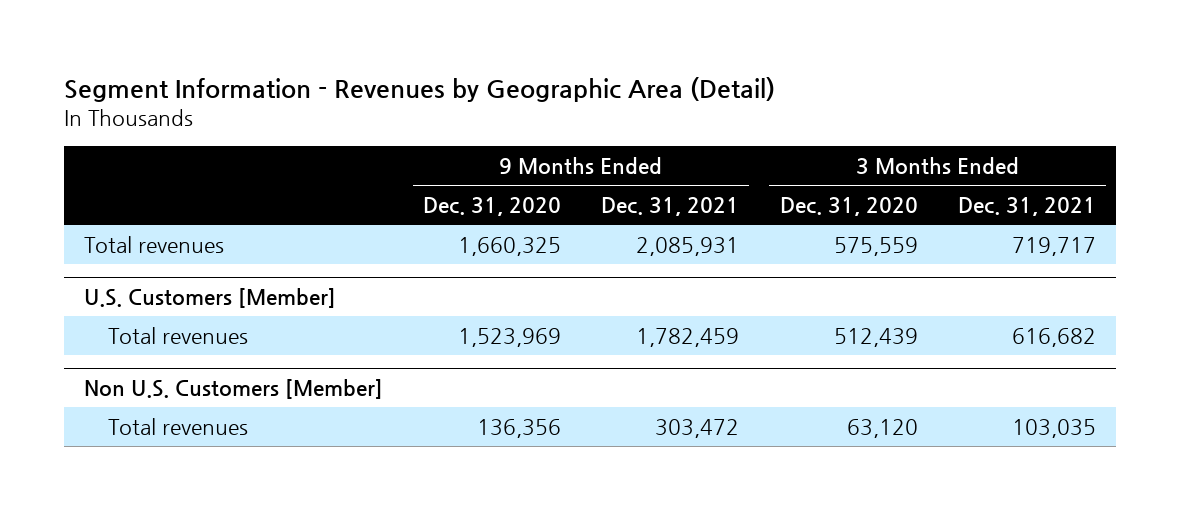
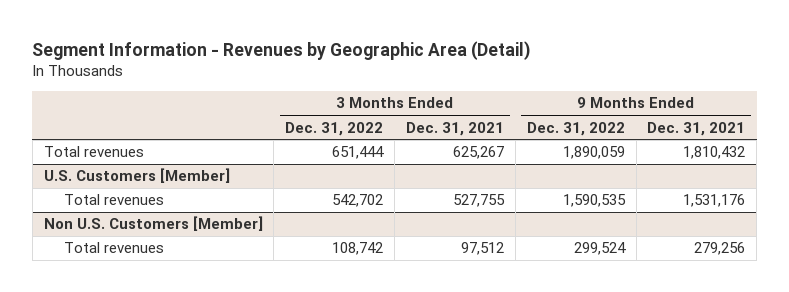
- | 9 Months Ended Dec. 31, 2020 | 9 Months Ended Dec. 31, 2021 | 3 Months Ended Dec. 31, 2020 | 3 Months Ended Dec. 31, 2021
+ | 3 Months Ended Dec. 31, 2022 | 3 Months Ended Dec. 31, 2021 | 9 Months Ended Dec. 31, 2022 | 9 Months Ended Dec. 31, 2021
- Total revenues | 1,660,325 | 2,085,931 | 575,559 | 719,717
+ Total revenues | 651,444 | 625,267 | 1,890,059 | 1,810,432
@ U.S. Customers [Member]
- Total revenues | 1,523,969 | 1,782,459 | 512,439 | 616,682
+ Total revenues | 542,702 | 527,755 | 1,590,535 | 1,531,176
@ Non U.S. Customers [Member]
- Total revenues | 136,356 | 303,472 | 63,120 | 103,035
+ Total revenues | 108,742 | 97,512 | 299,524 | 279,256

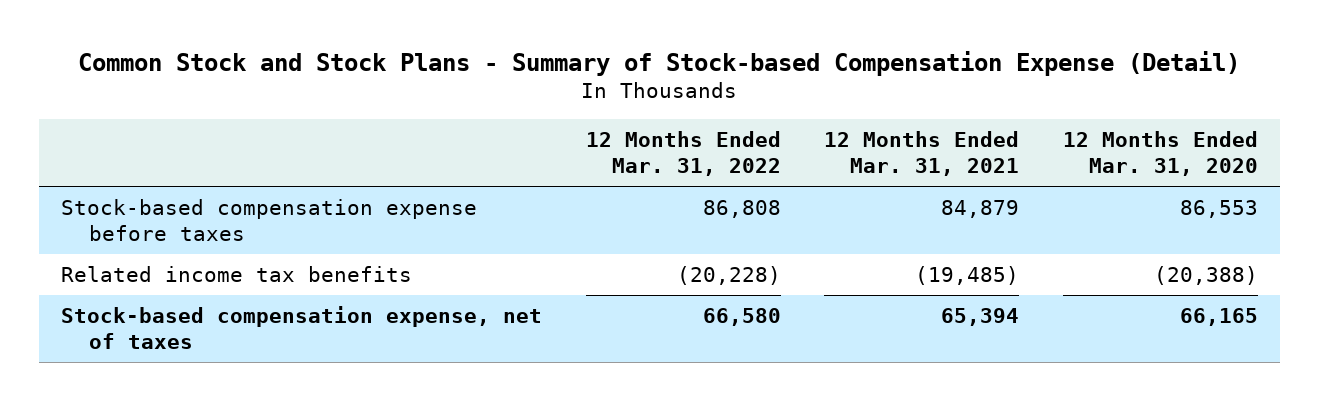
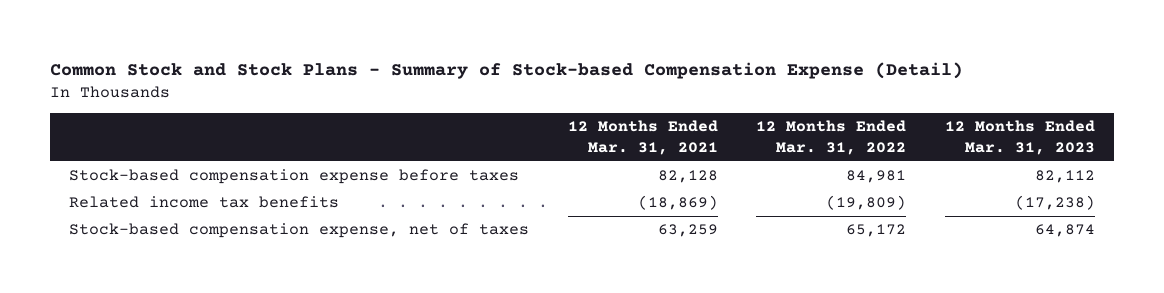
- | 12 Months Ended Mar. 31, 2022 | 12 Months Ended Mar. 31, 2021 | 12 Months Ended Mar. 31, 2020
+ | 12 Months Ended Mar. 31, 2021 | 12 Months Ended Mar. 31, 2022 | 12 Months Ended Mar. 31, 2023
- Stock-based compensation expense before taxes | 86,808 | 84,879 | 86,553
- Related income tax benefits | (20,228) | (19,485) | (20,388)
- Stock-based compensation expense, net of taxes | 66,580 | 65,394 | 66,165
+ Stock-based compensation expense before taxes | 82,128 | 84,981 | 82,112
+ Related income tax benefits | (18,869) | (19,809) | (17,238)
+ Stock-based compensation expense, net of taxes | 63,259 | 65,172 | 64,874

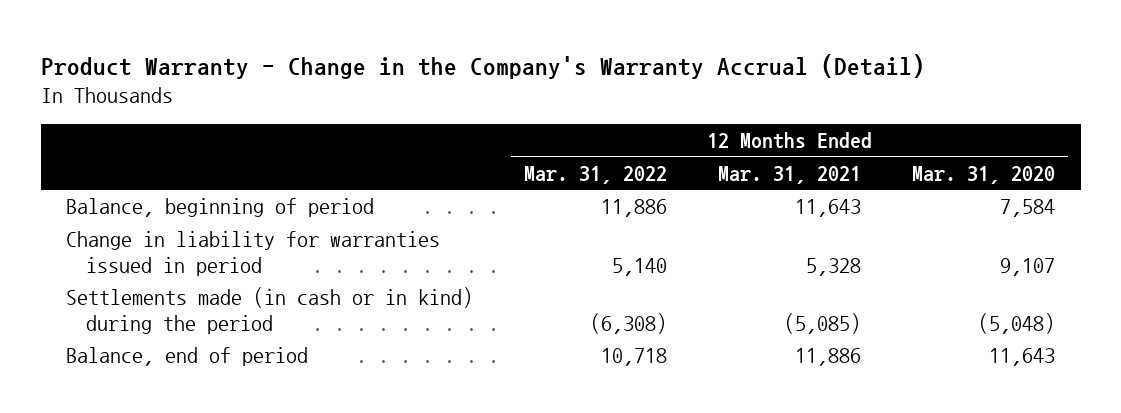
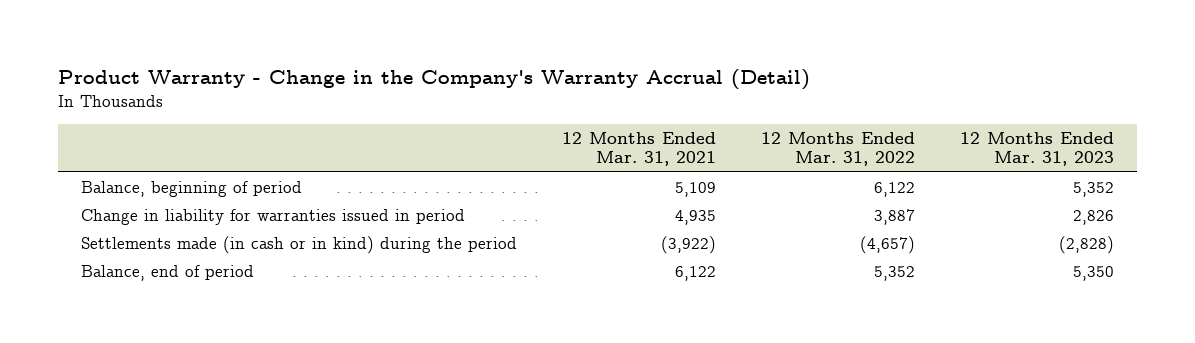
- | 12 Months Ended Mar. 31, 2022 | 12 Months Ended Mar. 31, 2021 | 12 Months Ended Mar. 31, 2020
+ | 12 Months Ended Mar. 31, 2021 | 12 Months Ended Mar. 31, 2022 | 12 Months Ended Mar. 31, 2023
- Balance, beginning of period | 11,886 | 11,643 | 7,584
- Change in liability for warranties issued in period | 5,140 | 5,328 | 9,107
- Settlements made (in cash or in kind) during the period | (6,308) | (5,085) | (5,048)
- Balance, end of period | 10,718 | 11,886 | 11,643
+ Balance, beginning of period | 5,109 | 6,122 | 5,352
+ Change in liability for warranties issued in period | 4,935 | 3,887 | 2,826
+ Settlements made (in cash or in kind) during the period | (3,922) | (4,657) | (2,828)
+ Balance, end of period | 6,122 | 5,352 | 5,350

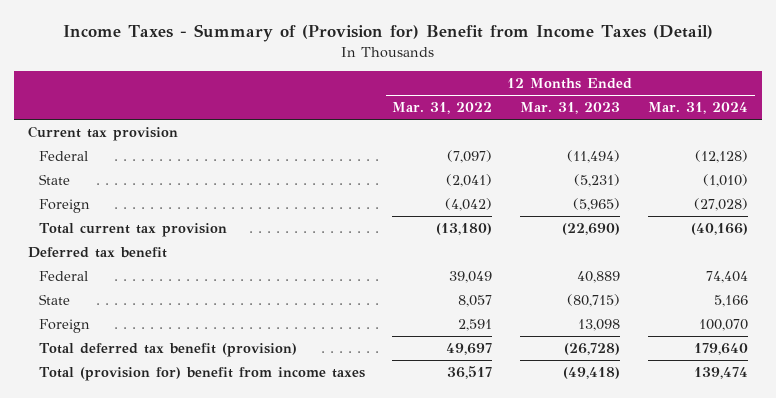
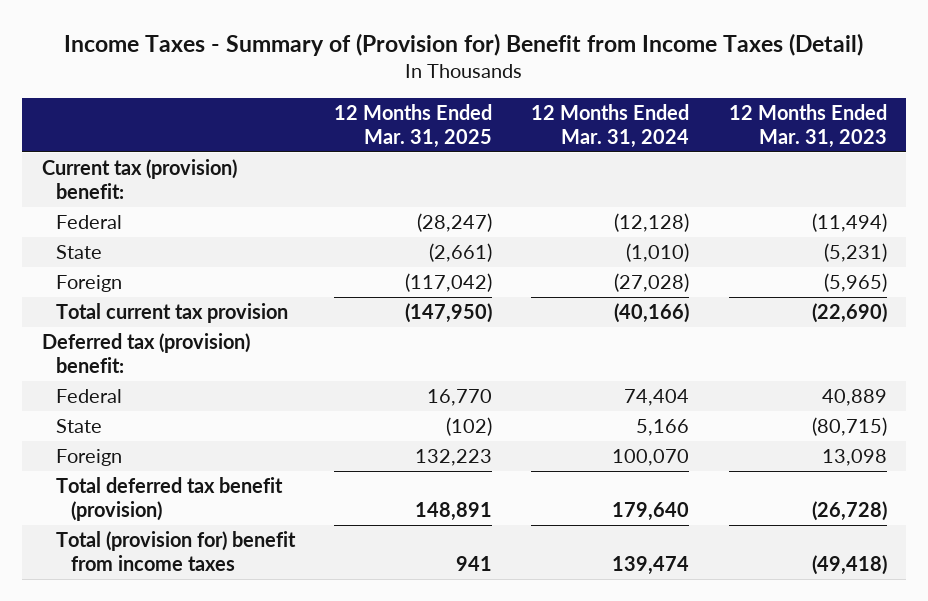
- | 12 Months Ended Mar. 31, 2022 | 12 Months Ended Mar. 31, 2023 | 12 Months Ended Mar. 31, 2024
+ | 12 Months Ended Mar. 31, 2025 | 12 Months Ended Mar. 31, 2024 | 12 Months Ended Mar. 31, 2023
- Current tax provision
+ Current tax (provision) benefit:
- Deferred tax benefit
+ Deferred tax (provision) benefit:

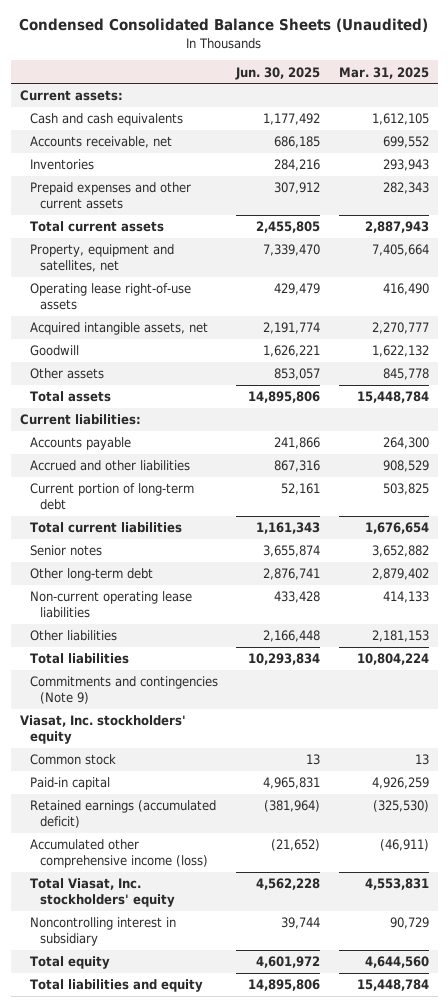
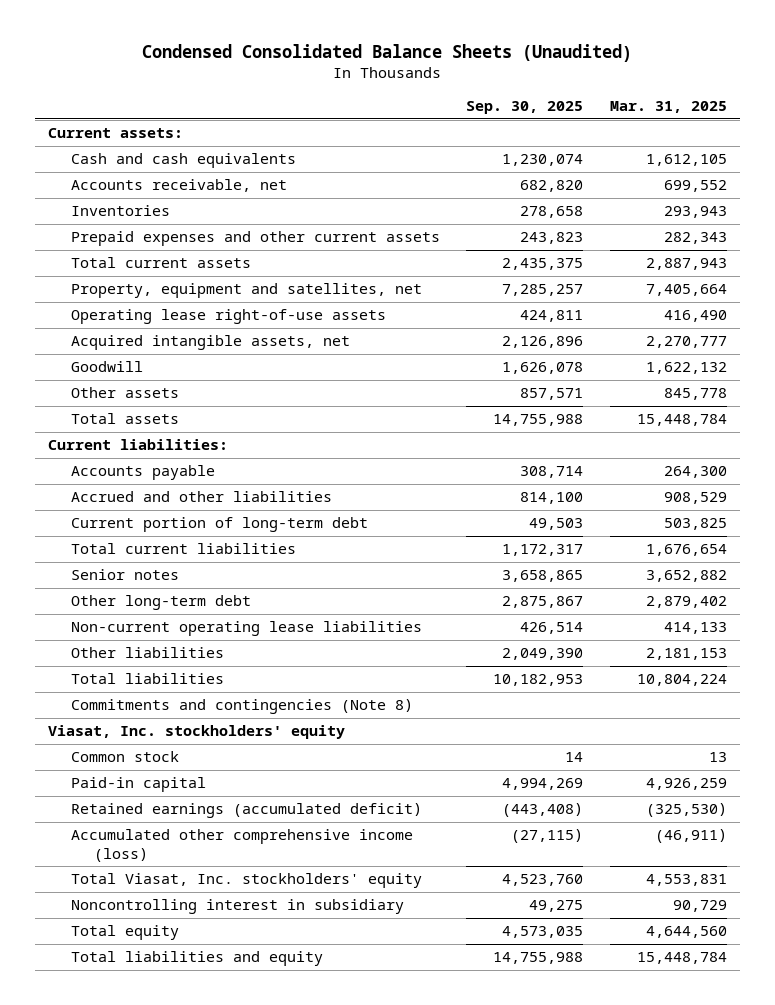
- | Jun. 30, 2025 | Mar. 31, 2025
+ | Sep. 30, 2025 | Mar. 31, 2025
- Commitments and contingencies (Note 9)
+ Commitments and contingencies (Note 8)

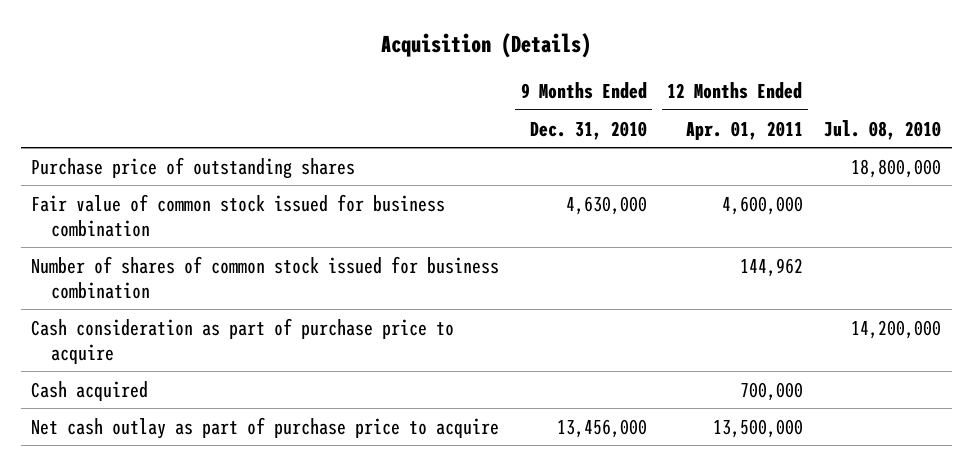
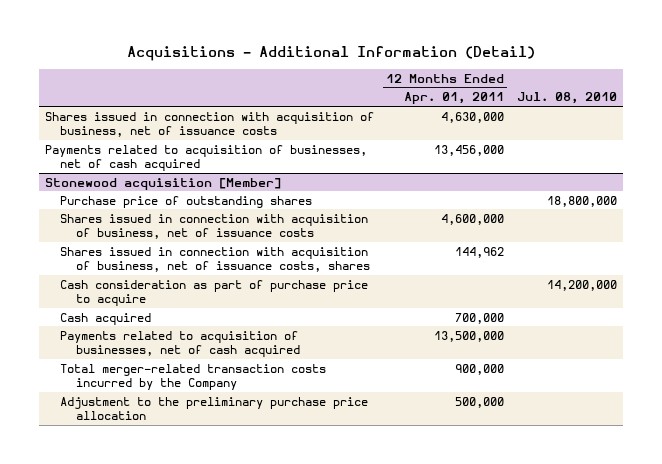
- Acquisition (Details)
+ Acquisitions - Additional Information (Detail)
- | 9 Months Ended Dec. 31, 2010 | 12 Months Ended Apr. 01, 2011 | Jul. 08, 2010
+ | 12 Months Ended Apr. 01, 2011 | Jul. 08, 2010
+ Shares issued in connection with acquisition of business, net of issuance costs | 4,630,000 |
+ Payments related to acquisition of businesses, net of cash acquired | 13,456,000 |
+ Stonewood acquisition [Member]
- Fair value of common stock issued for business combination | 4,630,000 | 4,600,000 |
- Number of shares of common stock issued for business combination | | 144,962 |
+ Shares issued in connection with acquisition of business, net of issuance costs | 4,600,000 |
+ Shares issued in connection with acquisition of business, net of issuance costs, shares | 144,962 |
- Net cash outlay as part of purchase price to acquire | 13,456,000 | 13,500,000 |
+ Payments related to acquisition of businesses, net of cash acquired | 13,500,000 |
+ Total merger-related transaction costs incurred by the Company | 900,000 |
+ Adjustment to the preliminary purchase price allocation | 500,000 |

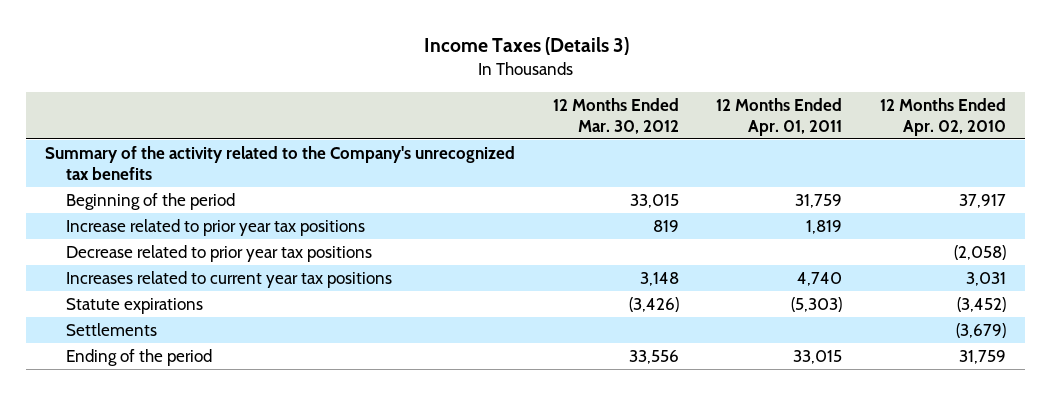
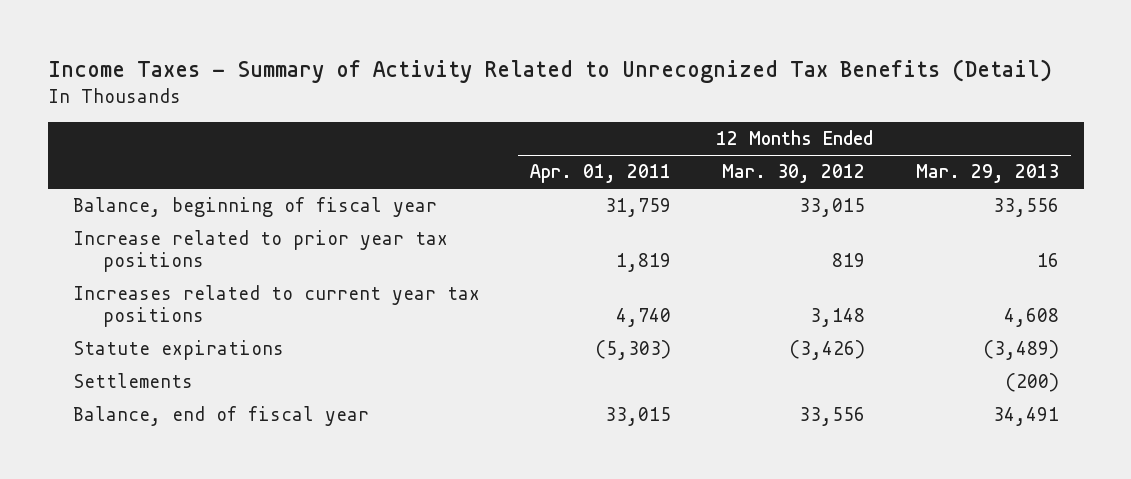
- Income Taxes (Details 3)
+ Income Taxes - Summary of Activity Related to Unrecognized Tax Benefits (Detail)
- | 12 Months Ended Mar. 30, 2012 | 12 Months Ended Apr. 01, 2011 | 12 Months Ended Apr. 02, 2010
+ | 12 Months Ended Apr. 01, 2011 | 12 Months Ended Mar. 30, 2012 | 12 Months Ended Mar. 29, 2013
- Summary of the activity related to the Company's unrecognized tax benefits
- Beginning of the period | 33,015 | 31,759 | 37,917
+ Balance, beginning of fiscal year | 31,759 | 33,015 | 33,556
- Decrease related to prior year tax positions | | | (2,058)
- Ending of the period | 33,556 | 33,015 | 31,759
+ Balance, end of fiscal year | 33,015 | 33,556 | 34,491

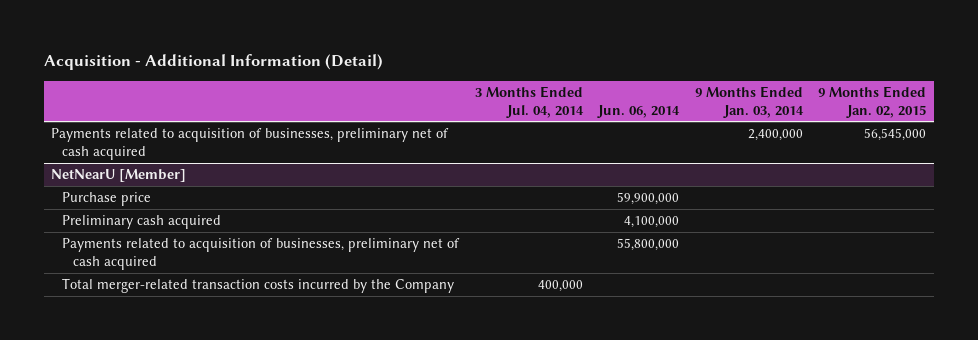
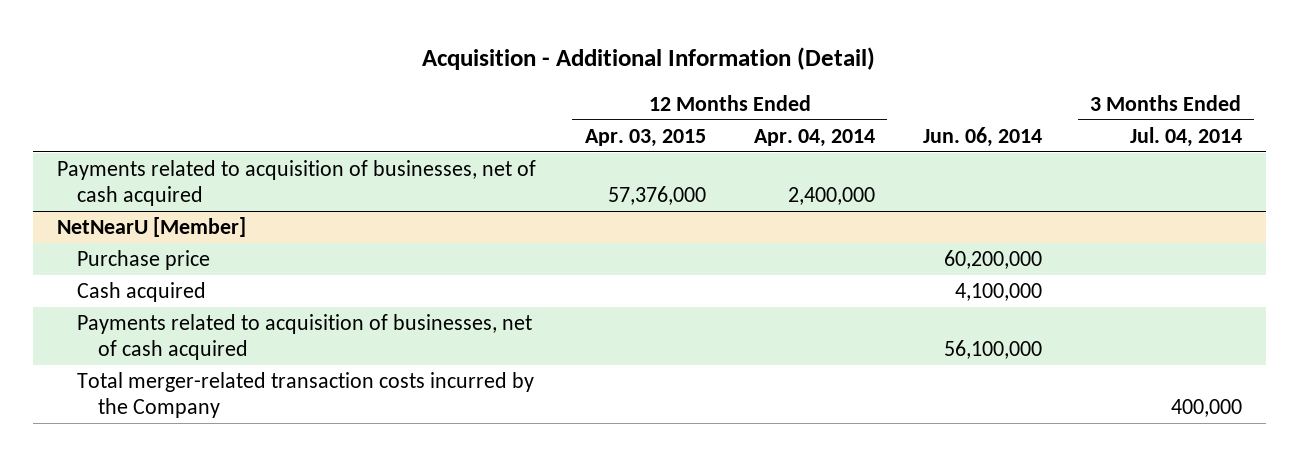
- | 3 Months Ended Jul. 04, 2014 | Jun. 06, 2014 | 9 Months Ended Jan. 03, 2014 | 9 Months Ended Jan. 02, 2015
+ | 12 Months Ended Apr. 03, 2015 | 12 Months Ended Apr. 04, 2014 | Jun. 06, 2014 | 3 Months Ended Jul. 04, 2014
- Payments related to acquisition of businesses, preliminary net of cash acquired | | | 2,400,000 | 56,545,000
+ Payments related to acquisition of businesses, net of cash acquired | 57,376,000 | 2,400,000 | |
@ NetNearU [Member]
- Purchase price | | 59,900,000 | |
- Preliminary cash acquired | | 4,100,000 | |
- Payments related to acquisition of businesses, preliminary net of cash acquired | | 55,800,000 | |
+ Purchase price | | | 60,200,000 |
+ Cash acquired | | | 4,100,000 |
+ Payments related to acquisition of businesses, net of cash acquired | | | 56,100,000 |

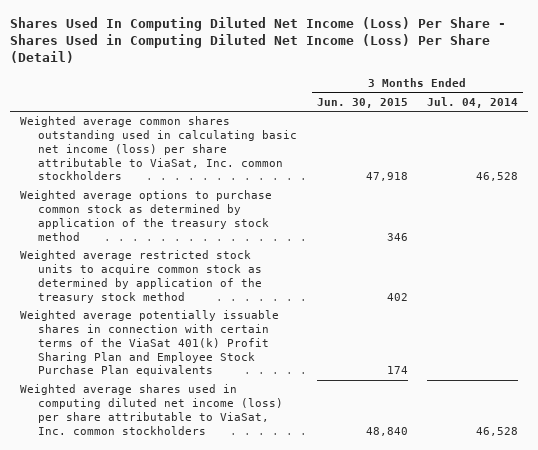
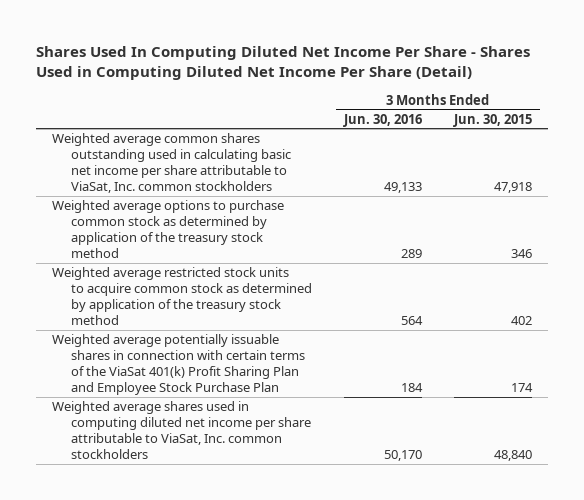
- Shares Used In Computing Diluted Net Income (Loss) Per Share - Shares Used in Computing Diluted Net Income (Loss) Per Share (Detail)
+ Shares Used In Computing Diluted Net Income Per Share - Shares Used in Computing Diluted Net Income Per Share (Detail)
- | 3 Months Ended Jun. 30, 2015 | 3 Months Ended Jul. 04, 2014
+ | 3 Months Ended Jun. 30, 2016 | 3 Months Ended Jun. 30, 2015
- Weighted average common shares outstanding used in calculating basic net income (loss) per share attributable to ViaSat, Inc. common stockholders | 47,918 | 46,528
+ Weighted average common shares outstanding used in calculating basic net income per share attributable to ViaSat, Inc. common stockholders | 49,133 | 47,918
- Weighted average potentially issuable shares in connection with certain terms of the ViaSat 401(k) Profit Sharing Plan and Employee Stock Purchase Plan equivalents | 174 |
- Weighted average shares used in computing diluted net income (loss) per share attributable to ViaSat, Inc. common stockholders | 48,840 | 46,528
+ Weighted average potentially issuable shares in connection with certain terms of the ViaSat 401(k) Profit Sharing Plan and Employee Stock Purchase Plan | 184 | 174
+ Weighted average shares used in computing diluted net income per share attributable to ViaSat, Inc. common stockholders | 50,170 | 48,840

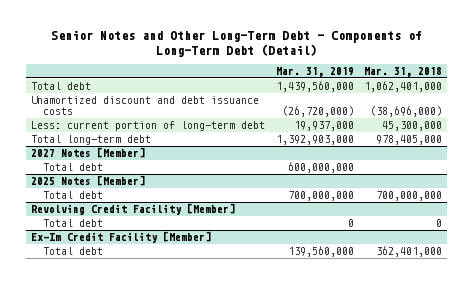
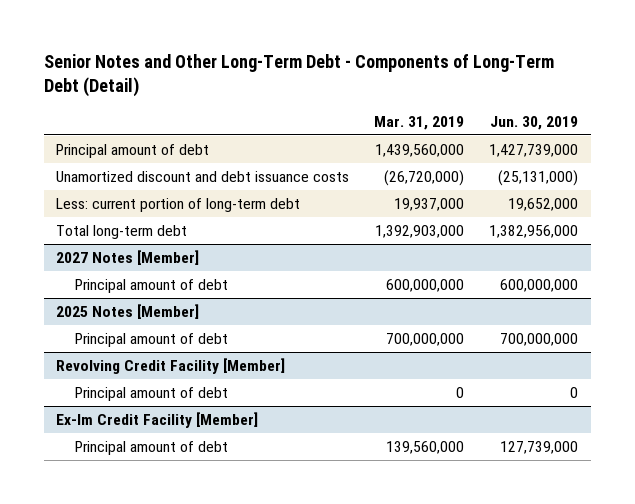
- | Mar. 31, 2019 | Mar. 31, 2018
+ | Mar. 31, 2019 | Jun. 30, 2019
- Total debt | 1,439,560,000 | 1,062,401,000
+ Principal amount of debt | 1,439,560,000 | 1,427,739,000
@ 2027 Notes [Member]
- Total debt | 600,000,000 |
+ Principal amount of debt | 600,000,000 | 600,000,000
@ 2025 Notes [Member]
- Total debt | 700,000,000 | 700,000,000
+ Principal amount of debt | 700,000,000 | 700,000,000
@ Revolving Credit Facility [Member]
- Total debt | 0 | 0
+ Principal amount of debt | 0 | 0
@ Ex-Im Credit Facility [Member]
- Total debt | 139,560,000 | 362,401,000
+ Principal amount of debt | 139,560,000 | 127,739,000

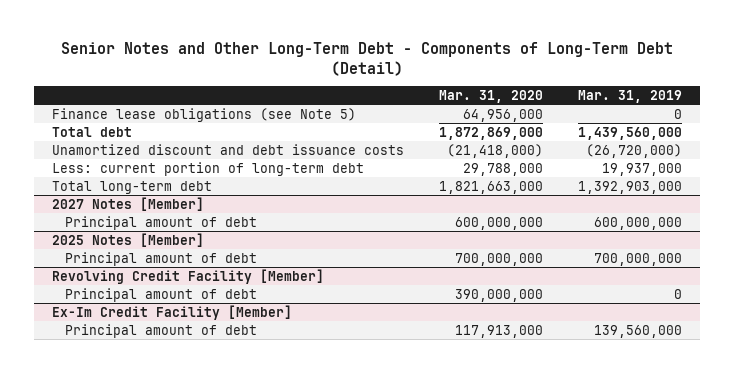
- | Mar. 31, 2019 | Jun. 30, 2019
+ | Mar. 31, 2020 | Mar. 31, 2019
- Principal amount of debt | 1,439,560,000 | 1,427,739,000
+ Finance lease obligations (see Note 5) | 64,956,000 | 0
+ Total debt | 1,872,869,000 | 1,439,560,000

